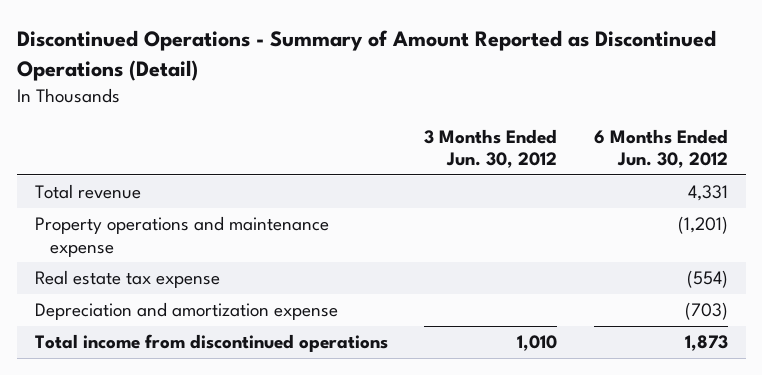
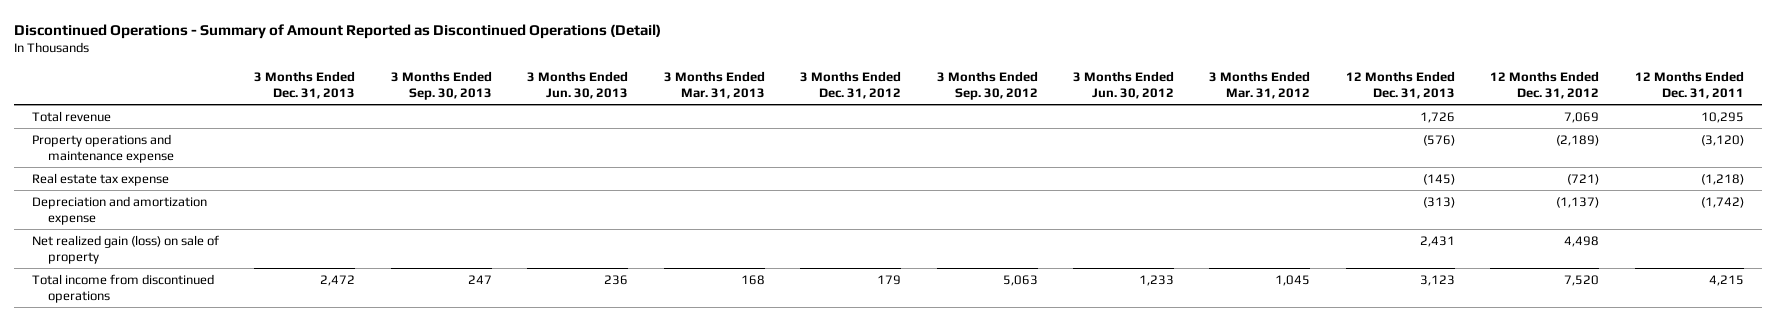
- | 3 Months Ended Jun. 30, 2012 | 6 Months Ended Jun. 30, 2012
+ | 3 Months Ended Dec. 31, 2013 | 3 Months Ended Sep. 30, 2013 | 3 Months Ended Jun. 30, 2013 | 3 Months Ended Mar. 31, 2013 | 3 Months Ended Dec. 31, 2012 | 3 Months Ended Sep. 30, 2012 | 3 Months Ended Jun. 30, 2012 | 3 Months Ended Mar. 31, 2012 | 12 Months Ended Dec. 31, 2013 | 12 Months Ended Dec. 31, 2012 | 12 Months Ended Dec. 31, 2011
- Total income from discontinued operations | 1,010 | 1,873
+ Net realized gain (loss) on sale of property | | | | | | | | | 2,431 | 4,498 |
+ Total income from discontinued operations | 2,472 | 247 | 236 | 168 | 179 | 5,063 | 1,233 | 1,045 | 3,123 | 7,520 | 4,215

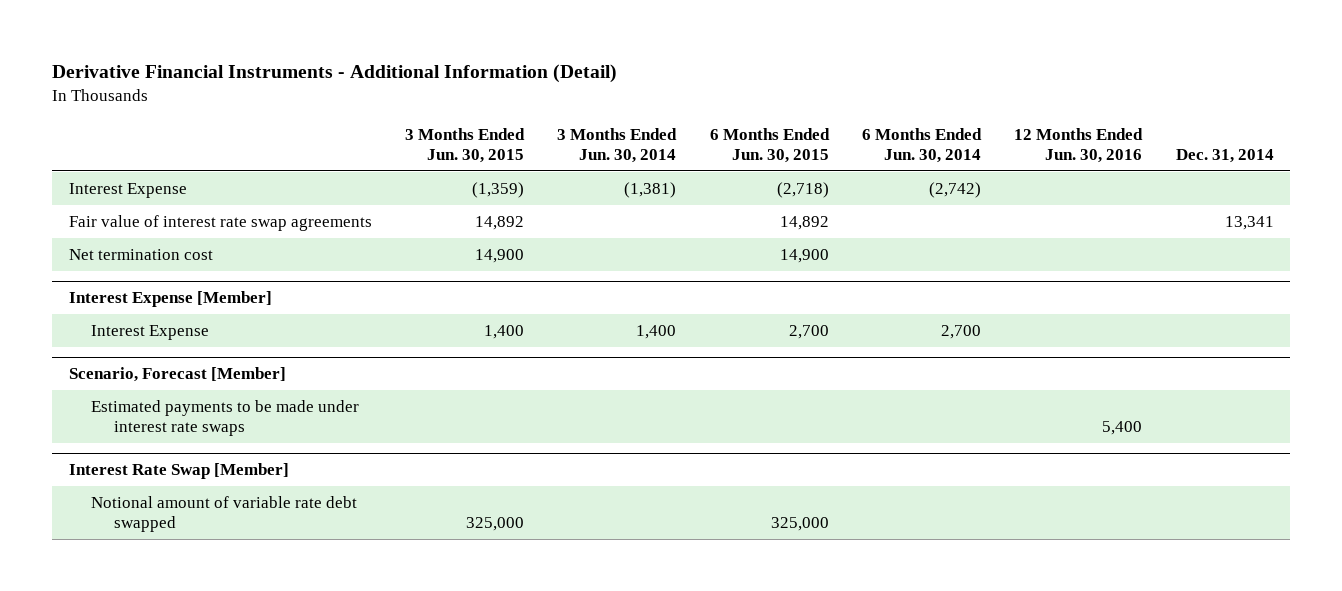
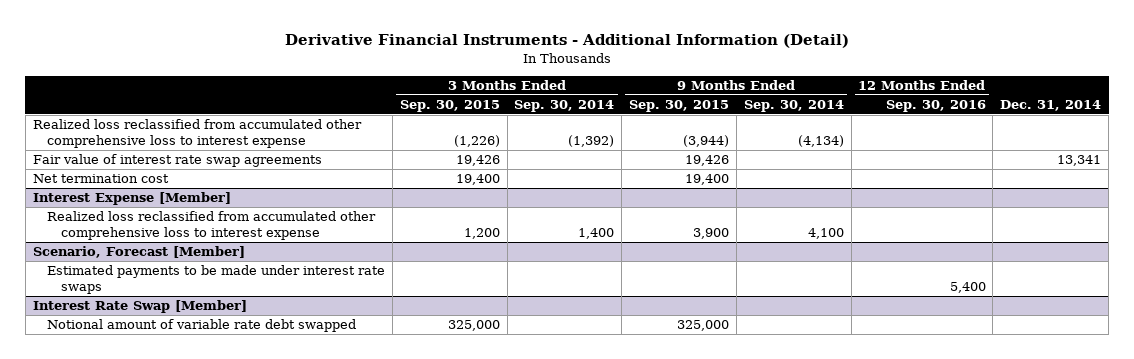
- | 3 Months Ended Jun. 30, 2015 | 3 Months Ended Jun. 30, 2014 | 6 Months Ended Jun. 30, 2015 | 6 Months Ended Jun. 30, 2014 | 12 Months Ended Jun. 30, 2016 | Dec. 31, 2014
+ | 3 Months Ended Sep. 30, 2015 | 3 Months Ended Sep. 30, 2014 | 9 Months Ended Sep. 30, 2015 | 9 Months Ended Sep. 30, 2014 | 12 Months Ended Sep. 30, 2016 | Dec. 31, 2014
- Interest Expense | (1,359) | (1,381) | (2,718) | (2,742) | |
+ Realized loss reclassified from accumulated other comprehensive loss to interest expense | (1,226) | (1,392) | (3,944) | (4,134) | |
@ Interest Expense [Member]
- Interest Expense | 1,400 | 1,400 | 2,700 | 2,700 | |
+ Realized loss reclassified from accumulated other comprehensive loss to interest expense | 1,200 | 1,400 | 3,900 | 4,100 | |

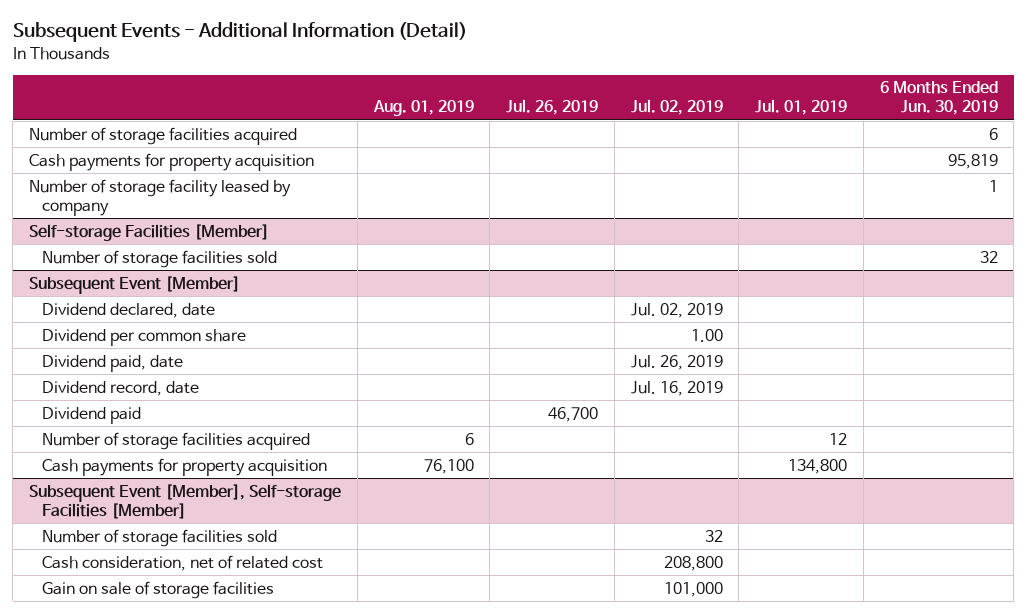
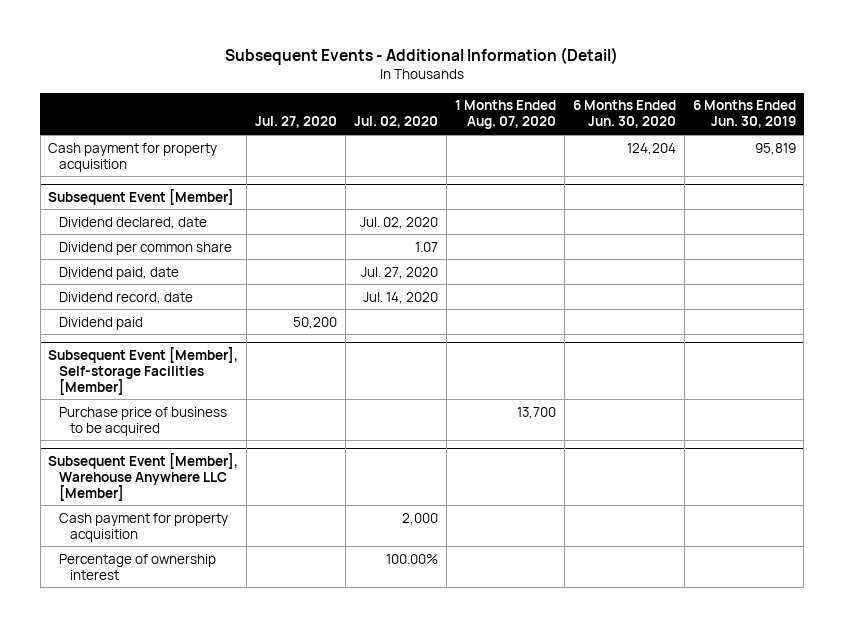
- | Aug. 01, 2019 | Jul. 26, 2019 | Jul. 02, 2019 | Jul. 01, 2019 | 6 Months Ended Jun. 30, 2019
+ | Jul. 27, 2020 | Jul. 02, 2020 | 1 Months Ended Aug. 07, 2020 | 6 Months Ended Jun. 30, 2020 | 6 Months Ended Jun. 30, 2019
- Number of storage facilities acquired | | | | | 6
- Cash payments for property acquisition | | | | | 95,819
- Number of storage facility leased by company | | | | | 1
- Self-storage Facilities [Member]
- Number of storage facilities sold | | | | | 32
+ Cash payment for property acquisition | | | | 124,204 | 95,819
@ Subsequent Event [Member]
- Number of storage facilities acquired | 6 | | | 12 |
- Cash payments for property acquisition | 76,100 | | | 134,800 |
@ Subsequent Event [Member], Self-storage Facilities [Member]
- Number of storage facilities sold | | | 32 | |
- Cash consideration, net of related cost | | | 208,800 | |
- Gain on sale of storage facilities | | | 101,000 | |
+ Purchase price of business to be acquired | | | 13,700 | |
+ Subsequent Event [Member], Warehouse Anywhere LLC [Member]
+ Cash payment for property acquisition | | 2,000 | | |
+ Percentage of ownership interest | | 100.00% | | |

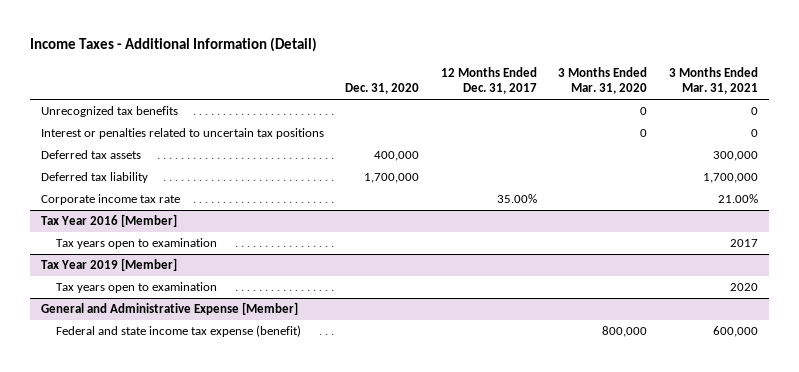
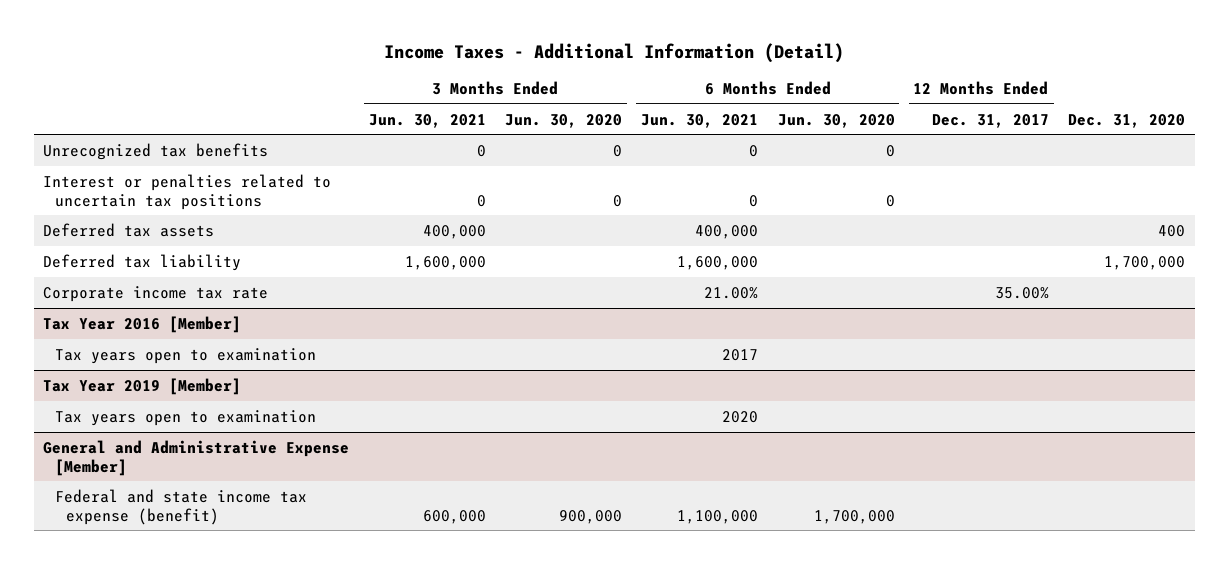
- | Dec. 31, 2020 | 12 Months Ended Dec. 31, 2017 | 3 Months Ended Mar. 31, 2020 | 3 Months Ended Mar. 31, 2021
+ | 3 Months Ended Jun. 30, 2021 | 3 Months Ended Jun. 30, 2020 | 6 Months Ended Jun. 30, 2021 | 6 Months Ended Jun. 30, 2020 | 12 Months Ended Dec. 31, 2017 | Dec. 31, 2020
- Deferred tax assets | 400,000 | | | 300,000
+ Deferred tax assets | 400,000 | | 400,000 | | | 400

